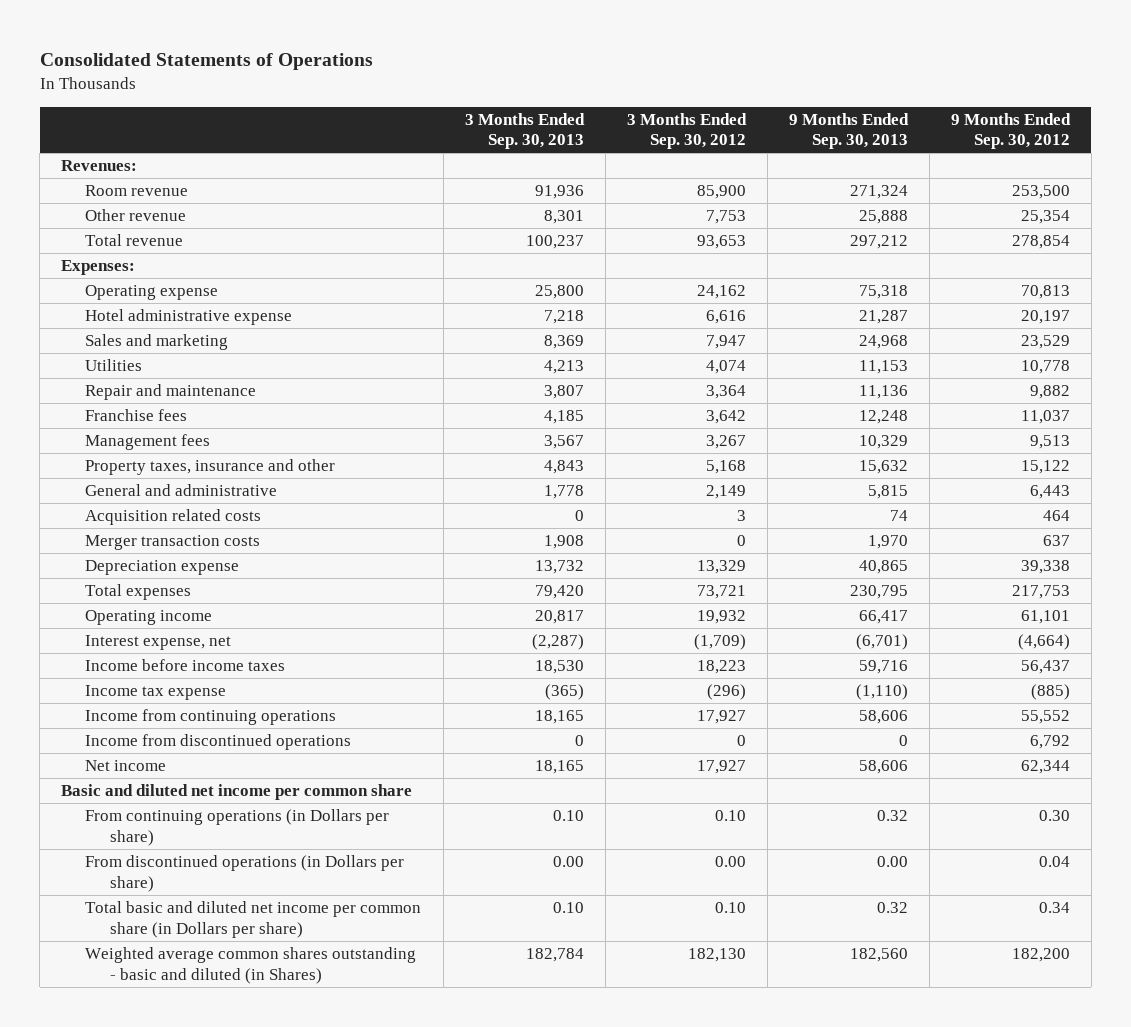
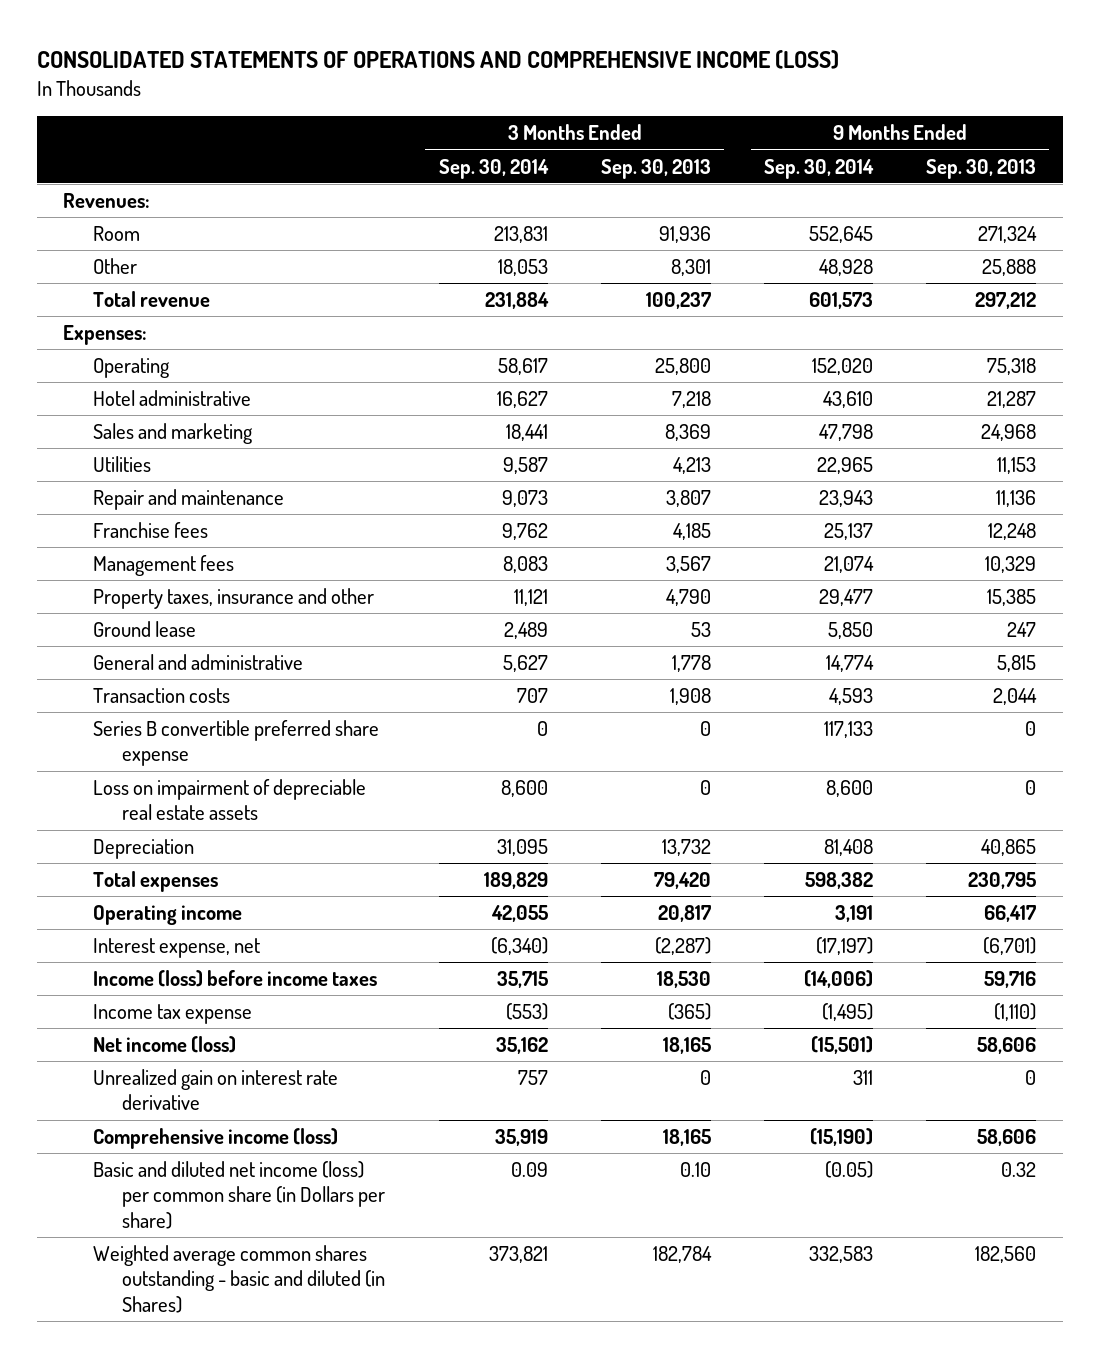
- Consolidated Statements of Operations
+ CONSOLIDATED STATEMENTS OF OPERATIONS AND COMPREHENSIVE INCOME (LOSS)
- | 3 Months Ended Sep. 30, 2013 | 3 Months Ended Sep. 30, 2012 | 9 Months Ended Sep. 30, 2013 | 9 Months Ended Sep. 30, 2012
+ | 3 Months Ended Sep. 30, 2014 | 3 Months Ended Sep. 30, 2013 | 9 Months Ended Sep. 30, 2014 | 9 Months Ended Sep. 30, 2013
- Room revenue | 91,936 | 85,900 | 271,324 | 253,500
- Other revenue | 8,301 | 7,753 | 25,888 | 25,354
+ Room | 213,831 | 91,936 | 552,645 | 271,324
+ Other | 18,053 | 8,301 | 48,928 | 25,888
- Operating expense | 25,800 | 24,162 | 75,318 | 70,813
- Hotel administrative expense | 7,218 | 6,616 | 21,287 | 20,197
+ Operating | 58,617 | 25,800 | 152,020 | 75,318
+ Hotel administrative | 16,627 | 7,218 | 43,610 | 21,287
- Property taxes, insurance and other | 4,843 | 5,168 | 15,632 | 15,122
+ Property taxes, insurance and other | 11,121 | 4,790 | 29,477 | 15,385
+ Ground lease | 2,489 | 53 | 5,850 | 247
- Acquisition related costs | 0 | 3 | 74 | 464
- Merger transaction costs | 1,908 | 0 | 1,970 | 637
- Depreciation expense | 13,732 | 13,329 | 40,865 | 39,338
+ Transaction costs | 707 | 1,908 | 4,593 | 2,044
+ Series B convertible preferred share expense | 0 | 0 | 117,133 | 0
+ Loss on impairment of depreciable real estate assets | 8,600 | 0 | 8,600 | 0
+ Depreciation | 31,095 | 13,732 | 81,408 | 40,865
- Income before income taxes | 18,530 | 18,223 | 59,716 | 56,437
+ Income (loss) before income taxes | 35,715 | 18,530 | (14,006) | 59,716
- Income from continuing operations | 18,165 | 17,927 | 58,606 | 55,552
- Income from discontinued operations | 0 | 0 | 0 | 6,792
- Net income | 18,165 | 17,927 | 58,606 | 62,344
- Basic and diluted net income per common share
- From continuing operations (in Dollars per share) | 0.10 | 0.10 | 0.32 | 0.30
- From discontinued operations (in Dollars per share) | 0.00 | 0.00 | 0.00 | 0.04
- Total basic and diluted net income per common share (in Dollars per share) | 0.10 | 0.10 | 0.32 | 0.34
+ Net income (loss) | 35,162 | 18,165 | (15,501) | 58,606
+ Unrealized gain on interest rate derivative | 757 | 0 | 311 | 0
+ Comprehensive income (loss) | 35,919 | 18,165 | (15,190) | 58,606
+ Basic and diluted net income (loss) per common share (in Dollars per share) | 0.09 | 0.10 | (0.05) | 0.32

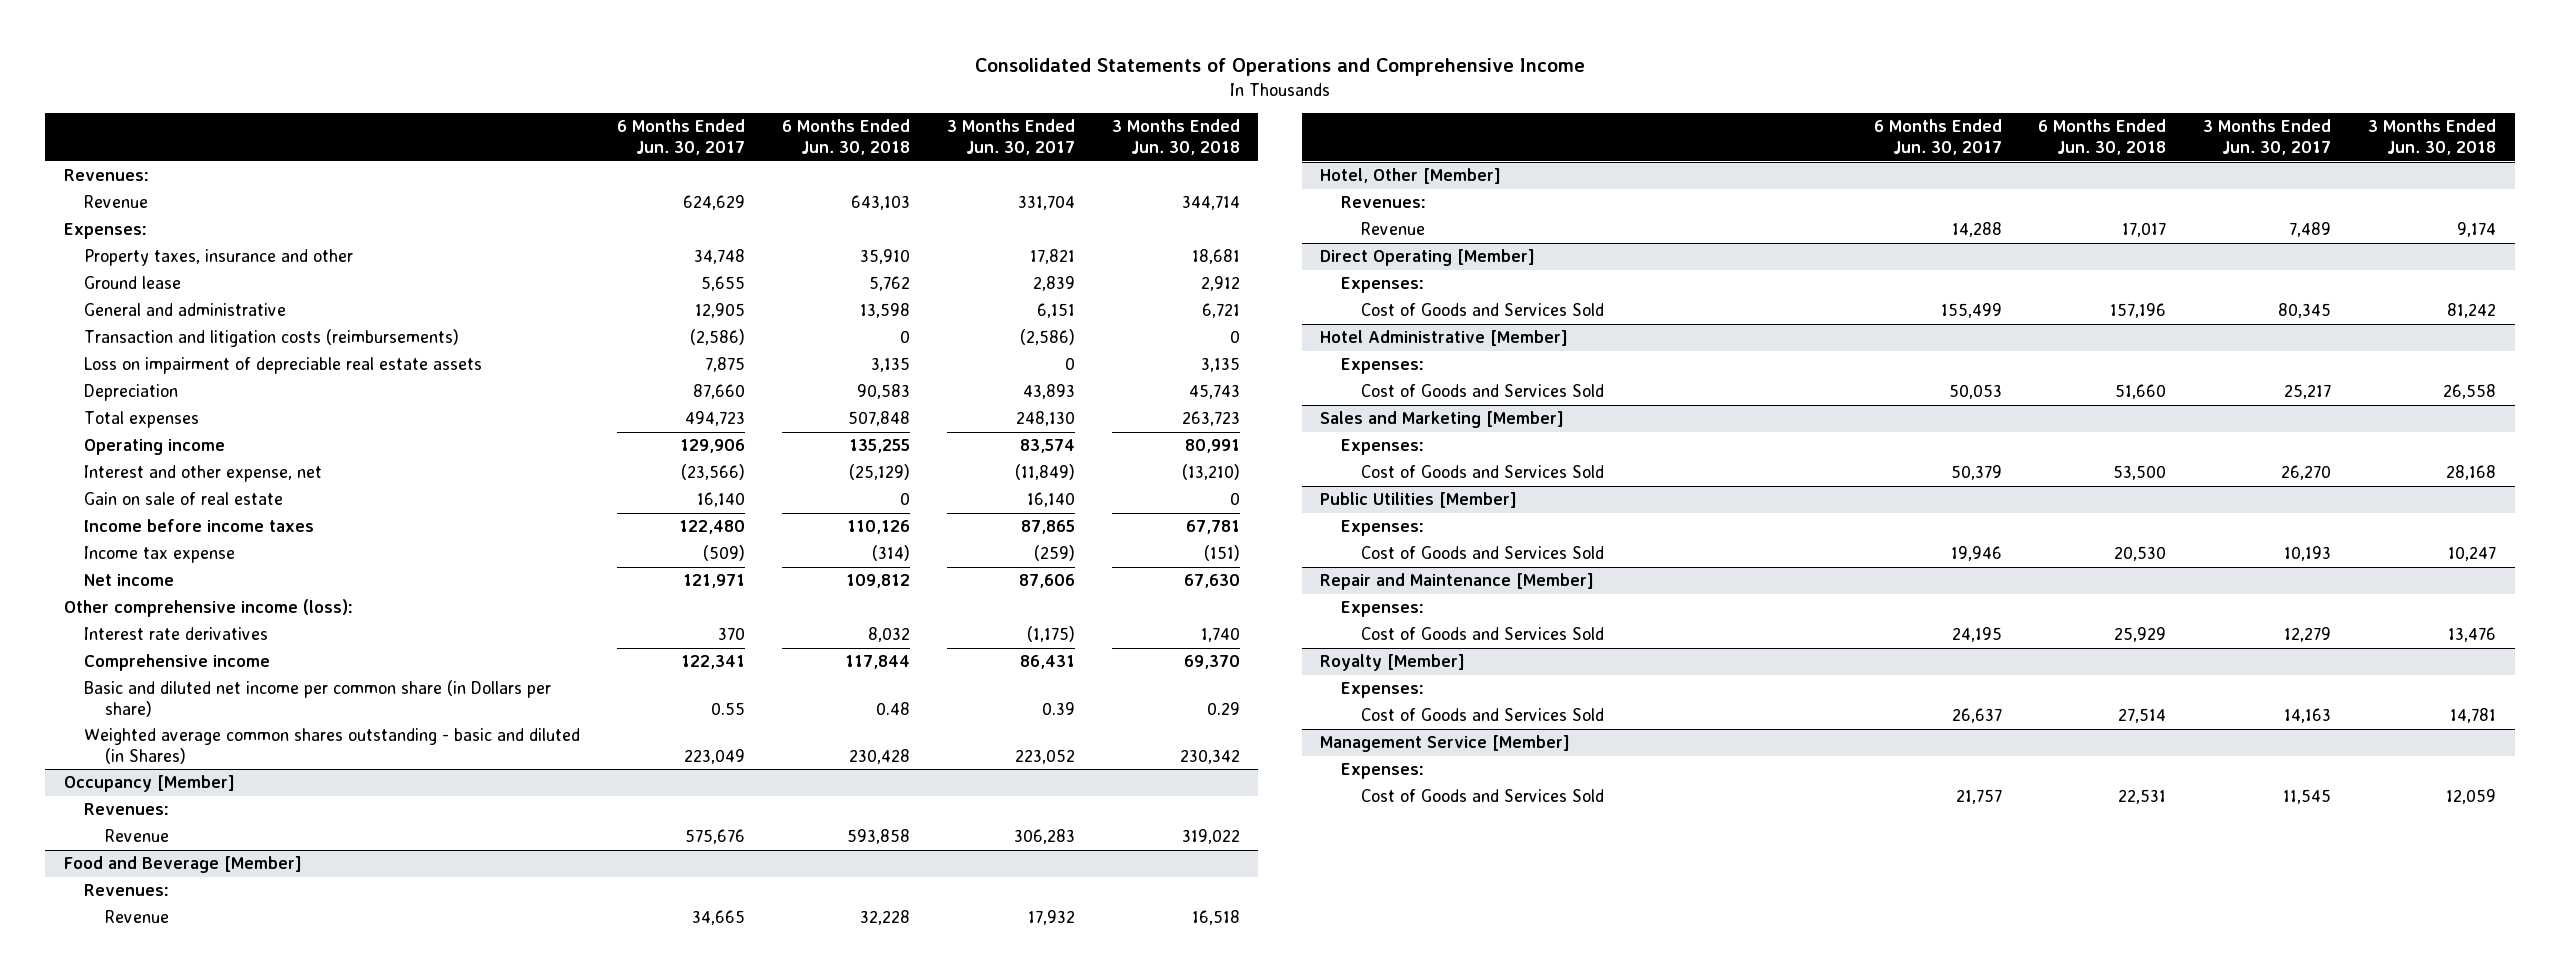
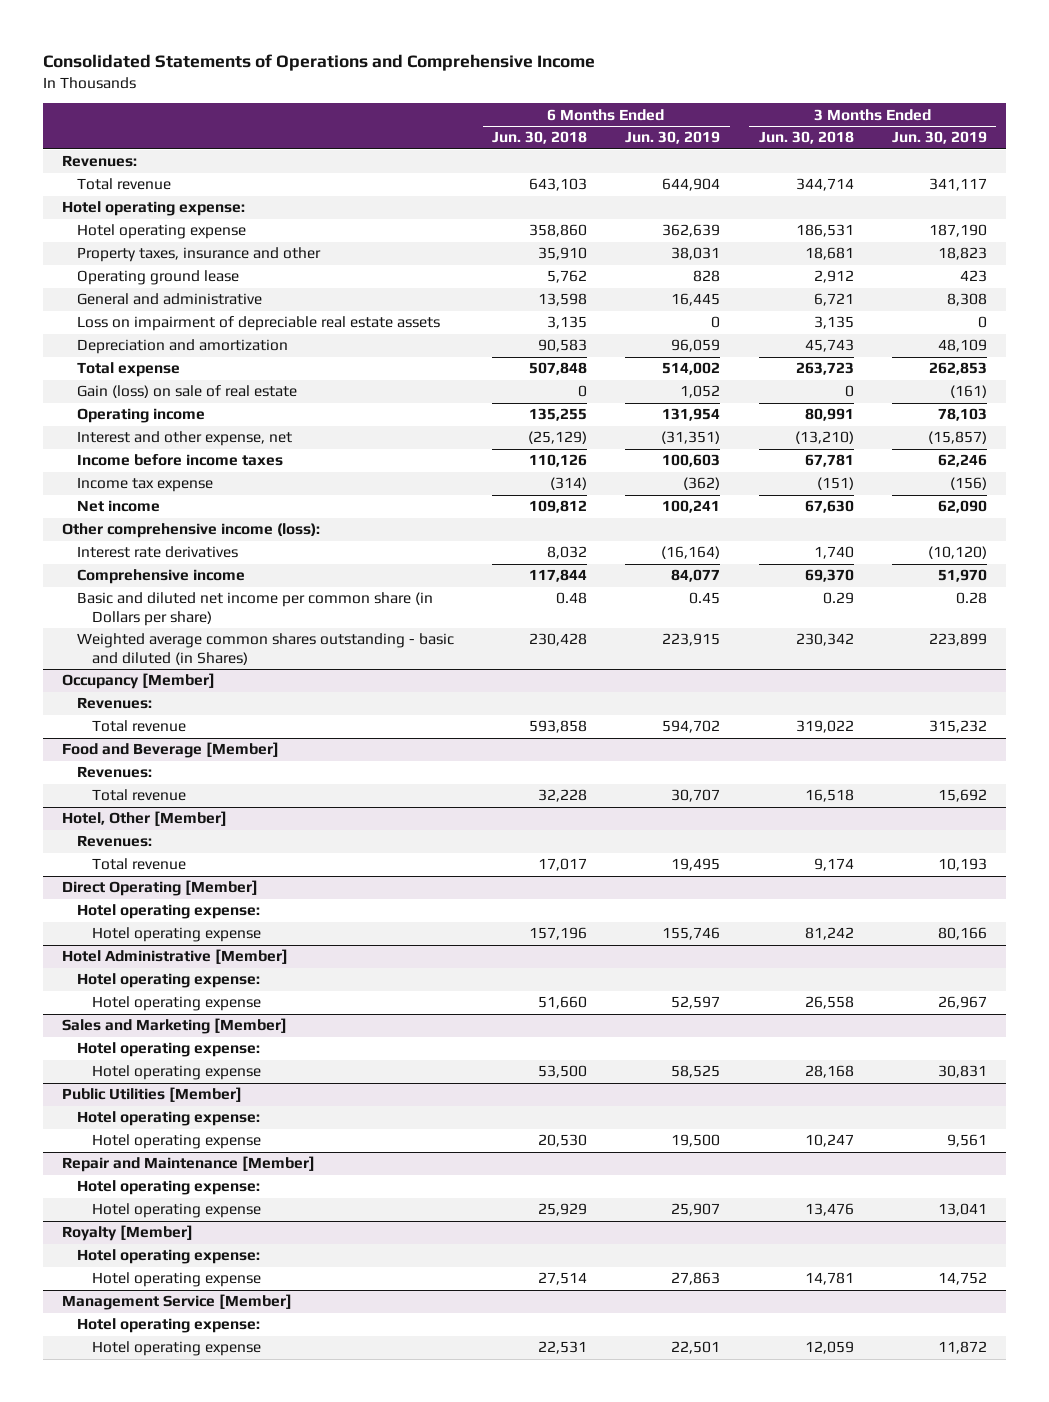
- | 6 Months Ended Jun. 30, 2017 | 6 Months Ended Jun. 30, 2018 | 3 Months Ended Jun. 30, 2017 | 3 Months Ended Jun. 30, 2018
+ | 6 Months Ended Jun. 30, 2018 | 6 Months Ended Jun. 30, 2019 | 3 Months Ended Jun. 30, 2018 | 3 Months Ended Jun. 30, 2019
- Revenue | 624,629 | 643,103 | 331,704 | 344,714
- Expenses:
+ Total revenue | 643,103 | 644,904 | 344,714 | 341,117
+ Hotel operating expense:
+ Hotel operating expense | 358,860 | 362,639 | 186,531 | 187,190
- Ground lease | 5,655 | 5,762 | 2,839 | 2,912
+ Operating ground lease | 5,762 | 828 | 2,912 | 423
- Transaction and litigation costs (reimbursements) | (2,586) | 0 | (2,586) | 0
- Depreciation | 87,660 | 90,583 | 43,893 | 45,743
- Total expenses | 494,723 | 507,848 | 248,130 | 263,723
+ Depreciation and amortization | 90,583 | 96,059 | 45,743 | 48,109
+ Total expense | 507,848 | 514,002 | 263,723 | 262,853
+ Gain (loss) on sale of real estate | 0 | 1,052 | 0 | (161)
- Gain on sale of real estate | 16,140 | 0 | 16,140 | 0
@ Occupancy [Member]
- Revenue | 575,676 | 593,858 | 306,283 | 319,022
+ Total revenue | 593,858 | 594,702 | 319,022 | 315,232
@ Food and Beverage [Member]
- Revenue | 34,665 | 32,228 | 17,932 | 16,518
+ Total revenue | 32,228 | 30,707 | 16,518 | 15,692
@ Hotel, Other [Member]
- Revenue | 14,288 | 17,017 | 7,489 | 9,174
+ Total revenue | 17,017 | 19,495 | 9,174 | 10,193
@ Direct Operating [Member]
- Expenses:
- Cost of Goods and Services Sold | 155,499 | 157,196 | 80,345 | 81,242
+ Hotel operating expense:
+ Hotel operating expense | 157,196 | 155,746 | 81,242 | 80,166
@ Hotel Administrative [Member]
- Expenses:
- Cost of Goods and Services Sold | 50,053 | 51,660 | 25,217 | 26,558
+ Hotel operating expense:
+ Hotel operating expense | 51,660 | 52,597 | 26,558 | 26,967
@ Sales and Marketing [Member]
- Expenses:
- Cost of Goods and Services Sold | 50,379 | 53,500 | 26,270 | 28,168
+ Hotel operating expense:
+ Hotel operating expense | 53,500 | 58,525 | 28,168 | 30,831
@ Public Utilities [Member]
- Expenses:
- Cost of Goods and Services Sold | 19,946 | 20,530 | 10,193 | 10,247
+ Hotel operating expense:
+ Hotel operating expense | 20,530 | 19,500 | 10,247 | 9,561
@ Repair and Maintenance [Member]
- Expenses:
- Cost of Goods and Services Sold | 24,195 | 25,929 | 12,279 | 13,476
+ Hotel operating expense:
+ Hotel operating expense | 25,929 | 25,907 | 13,476 | 13,041
@ Royalty [Member]
- Expenses:
- Cost of Goods and Services Sold | 26,637 | 27,514 | 14,163 | 14,781
+ Hotel operating expense:
+ Hotel operating expense | 27,514 | 27,863 | 14,781 | 14,752
@ Management Service [Member]
- Expenses:
- Cost of Goods and Services Sold | 21,757 | 22,531 | 11,545 | 12,059
+ Hotel operating expense:
+ Hotel operating expense | 22,531 | 22,501 | 12,059 | 11,872

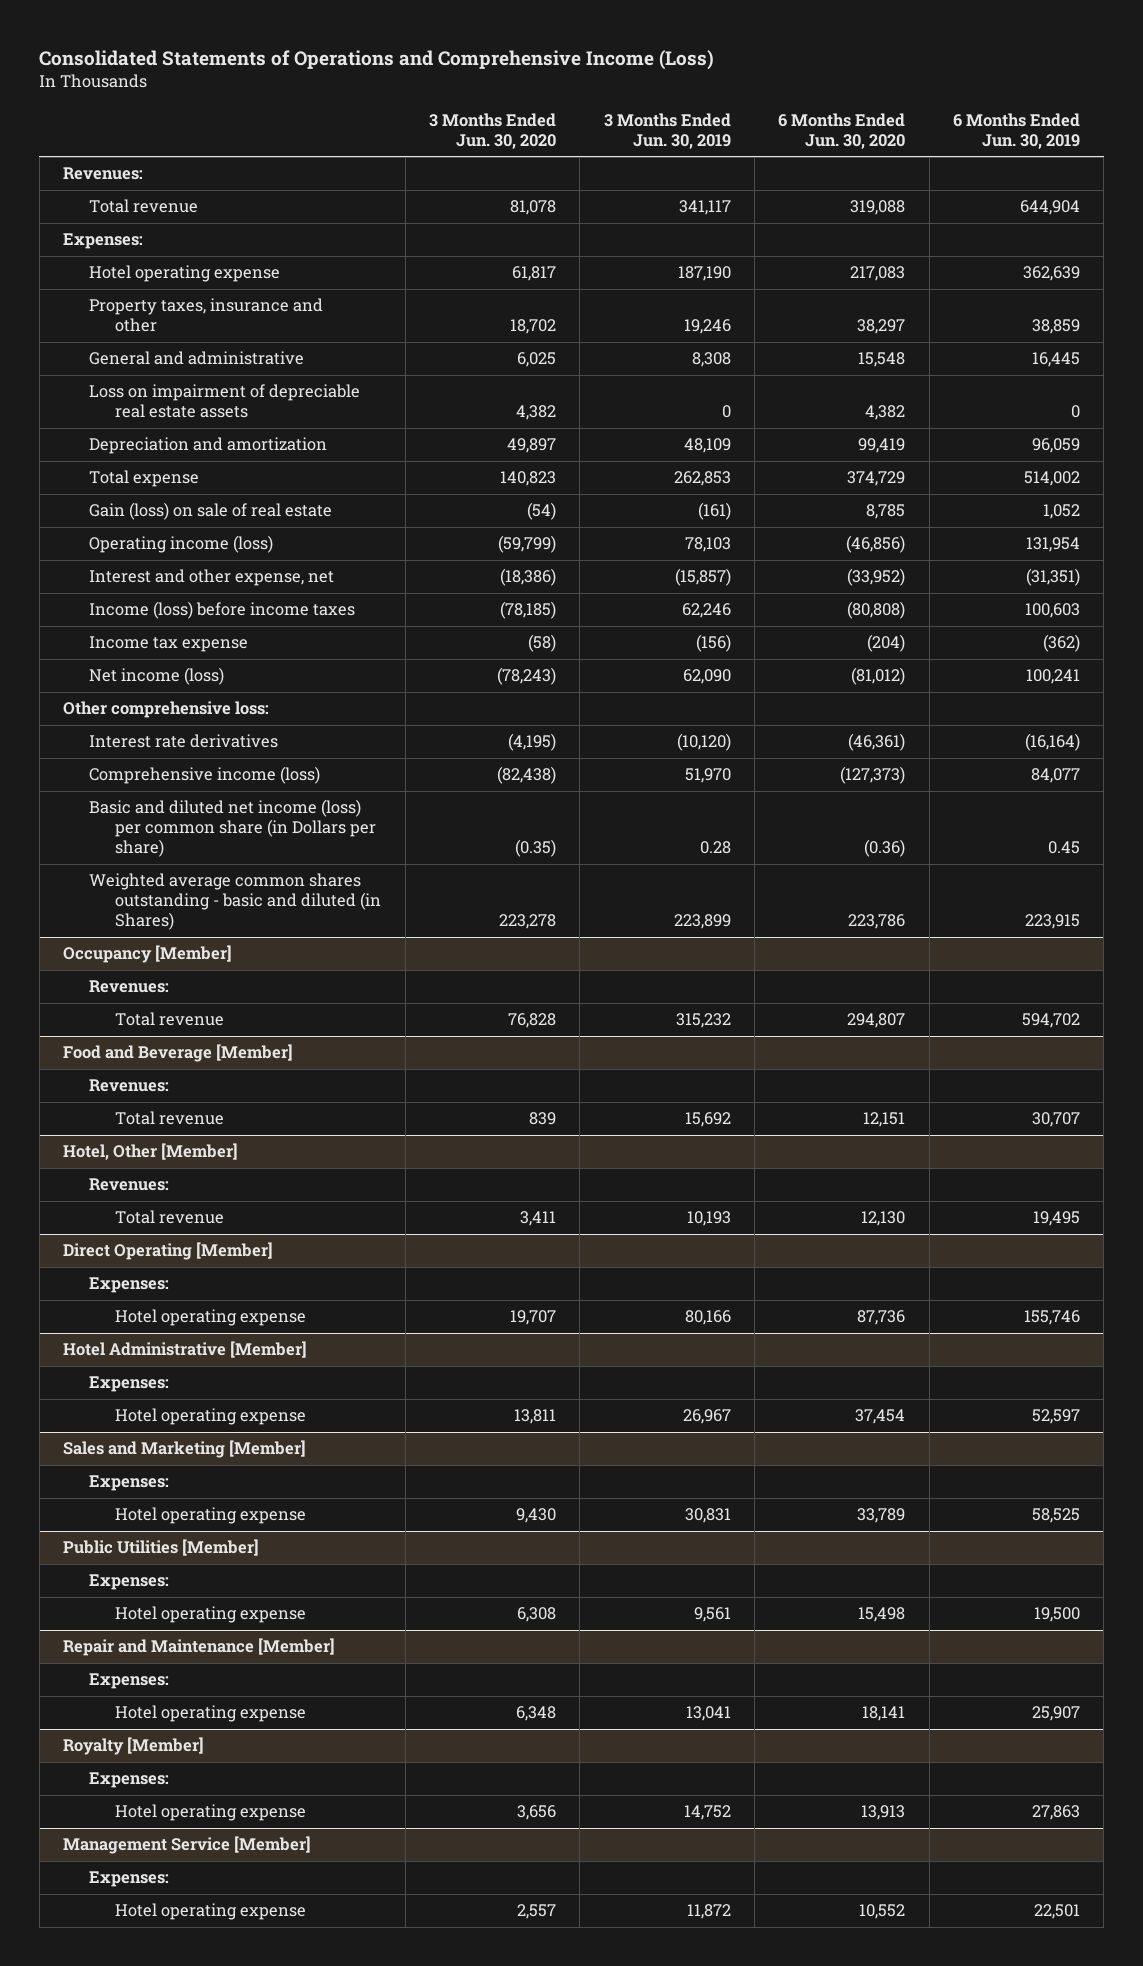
- Consolidated Statements of Operations and Comprehensive Income
+ Consolidated Statements of Operations and Comprehensive Income (Loss)
- | 6 Months Ended Jun. 30, 2018 | 6 Months Ended Jun. 30, 2019 | 3 Months Ended Jun. 30, 2018 | 3 Months Ended Jun. 30, 2019
+ | 3 Months Ended Jun. 30, 2020 | 3 Months Ended Jun. 30, 2019 | 6 Months Ended Jun. 30, 2020 | 6 Months Ended Jun. 30, 2019
- Hotel operating expense:
+ Expenses:
- Property taxes, insurance and other | 35,910 | 38,031 | 18,681 | 18,823
- Operating ground lease | 5,762 | 828 | 2,912 | 423
+ Property taxes, insurance and other | 18,702 | 19,246 | 38,297 | 38,859
- Operating income | 135,255 | 131,954 | 80,991 | 78,103
+ Operating income (loss) | (59,799) | 78,103 | (46,856) | 131,954
- Income before income taxes | 110,126 | 100,603 | 67,781 | 62,246
+ Income (loss) before income taxes | (78,185) | 62,246 | (80,808) | 100,603
- Net income | 109,812 | 100,241 | 67,630 | 62,090
- Other comprehensive income (loss):
+ Net income (loss) | (78,243) | 62,090 | (81,012) | 100,241
+ Other comprehensive loss:
- Comprehensive income | 117,844 | 84,077 | 69,370 | 51,970
- Basic and diluted net income per common share (in Dollars per share) | 0.48 | 0.45 | 0.29 | 0.28
+ Comprehensive income (loss) | (82,438) | 51,970 | (127,373) | 84,077
+ Basic and diluted net income (loss) per common share (in Dollars per share) | (0.35) | 0.28 | (0.36) | 0.45
@ Direct Operating [Member]
- Hotel operating expense:
+ Expenses:
@ Hotel Administrative [Member]
- Hotel operating expense:
+ Expenses:
@ Sales and Marketing [Member]
- Hotel operating expense:
+ Expenses:
@ Public Utilities [Member]
- Hotel operating expense:
+ Expenses:
@ Repair and Maintenance [Member]
- Hotel operating expense:
+ Expenses:
@ Royalty [Member]
- Hotel operating expense:
+ Expenses:
@ Management Service [Member]
- Hotel operating expense:
+ Expenses:

